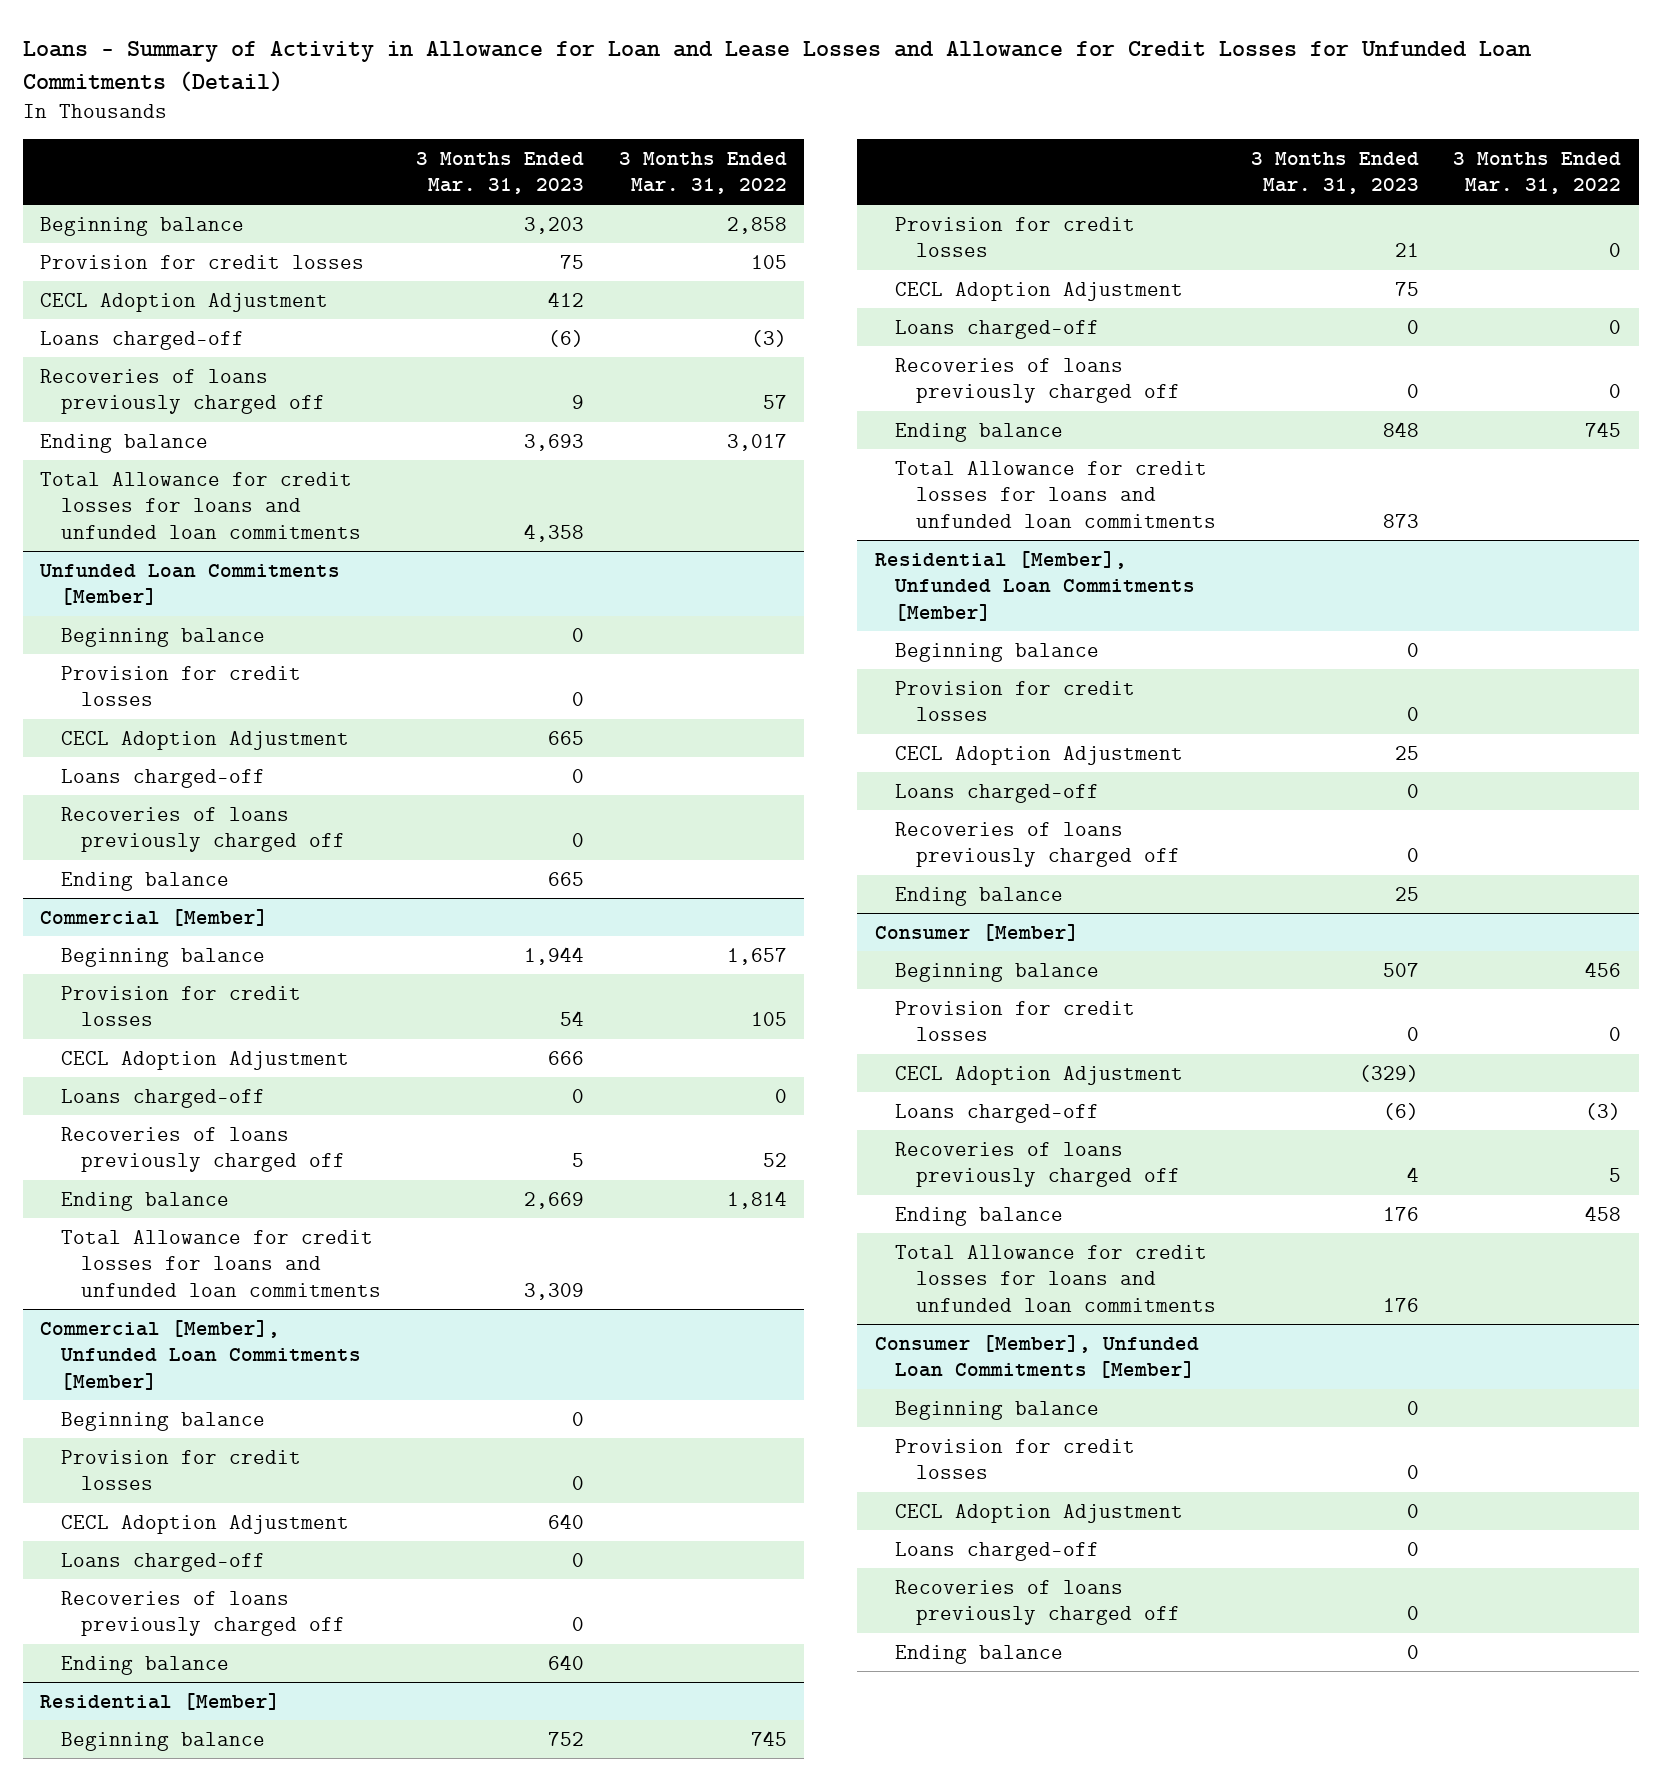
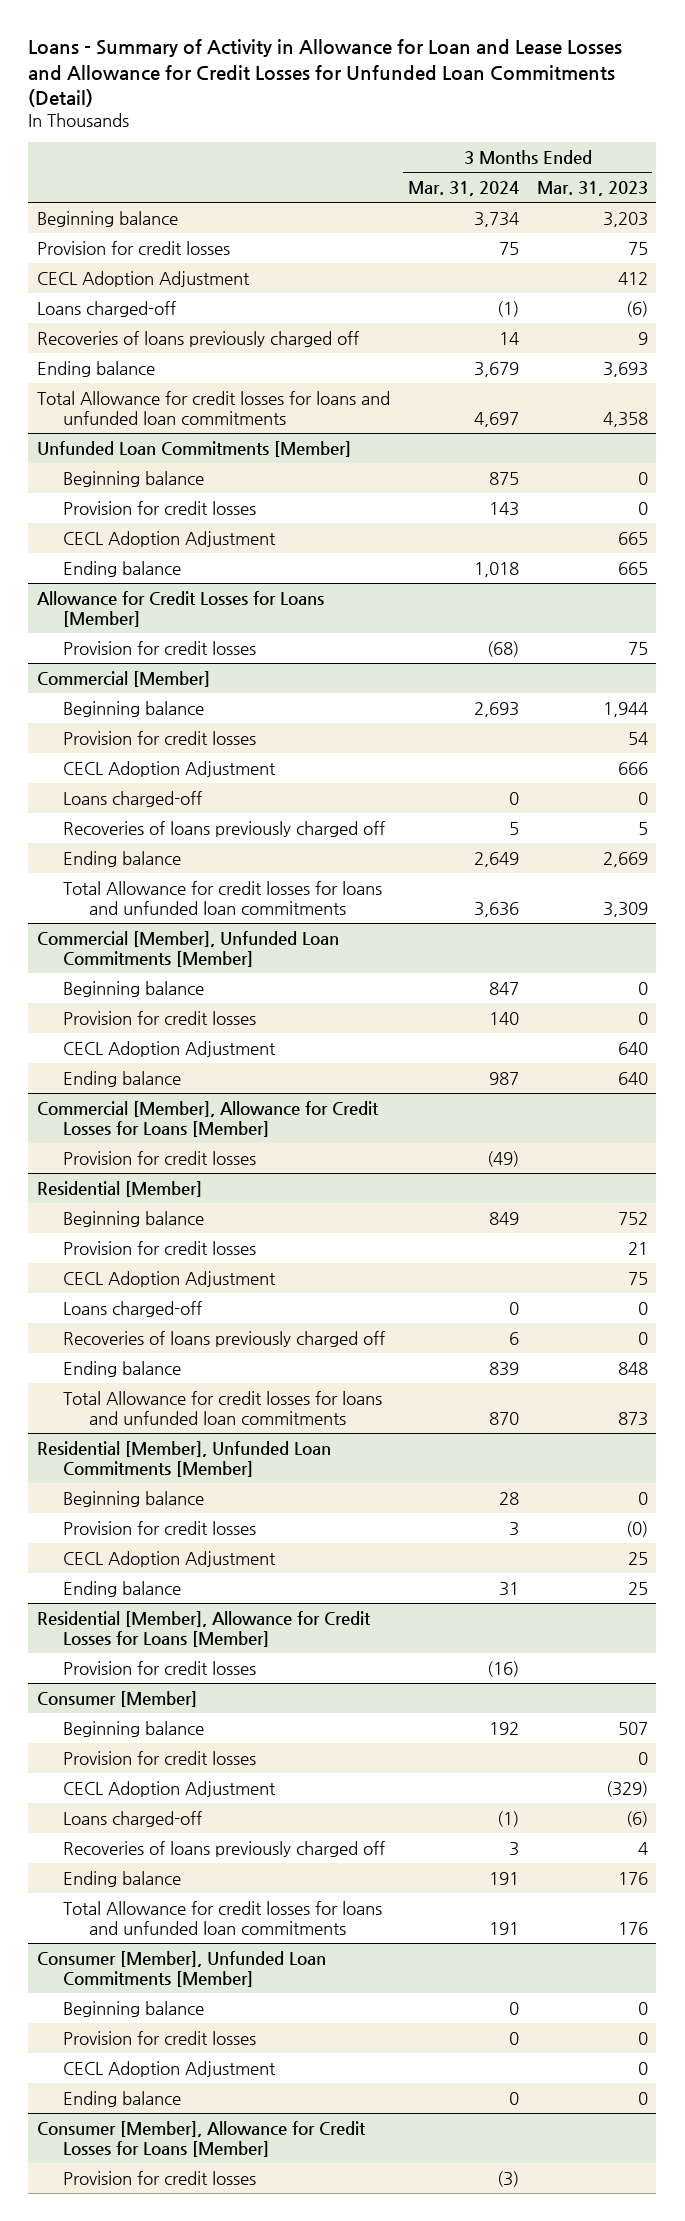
- | 3 Months Ended Mar. 31, 2023 | 3 Months Ended Mar. 31, 2022
+ | 3 Months Ended Mar. 31, 2024 | 3 Months Ended Mar. 31, 2023
@ Unfunded Loan Commitments [Member]
- Loans charged-off | 0 |
- Recoveries of loans previously charged off | 0 |
+ Allowance for Credit Losses for Loans [Member]
+ Provision for credit losses | (68) | 75
@ Commercial [Member], Unfunded Loan Commitments [Member]
- Loans charged-off | 0 |
- Recoveries of loans previously charged off | 0 |
+ Commercial [Member], Allowance for Credit Losses for Loans [Member]
+ Provision for credit losses | (49) |
@ Residential [Member], Unfunded Loan Commitments [Member]
- Provision for credit losses | 0 |
+ Provision for credit losses | 3 | (0)
- Loans charged-off | 0 |
- Recoveries of loans previously charged off | 0 |
+ Residential [Member], Allowance for Credit Losses for Loans [Member]
+ Provision for credit losses | (16) |
@ Consumer [Member], Unfunded Loan Commitments [Member]
- Loans charged-off | 0 |
- Recoveries of loans previously charged off | 0 |
+ Consumer [Member], Allowance for Credit Losses for Loans [Member]
+ Provision for credit losses | (3) |

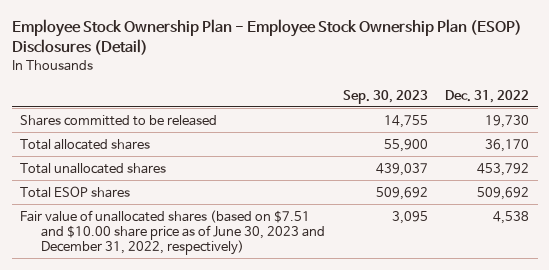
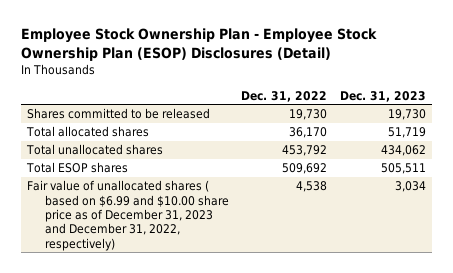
- | Sep. 30, 2023 | Dec. 31, 2022
+ | Dec. 31, 2022 | Dec. 31, 2023
- Fair value of unallocated shares (based on $7.51 and $10.00 share price as of June 30, 2023 and December 31, 2022, respectively) | 3,095 | 4,538
+ Fair value of unallocated shares ( based on $6.99 and $10.00 share price as of December 31, 2023 and December 31, 2022, respectively) | 4,538 | 3,034

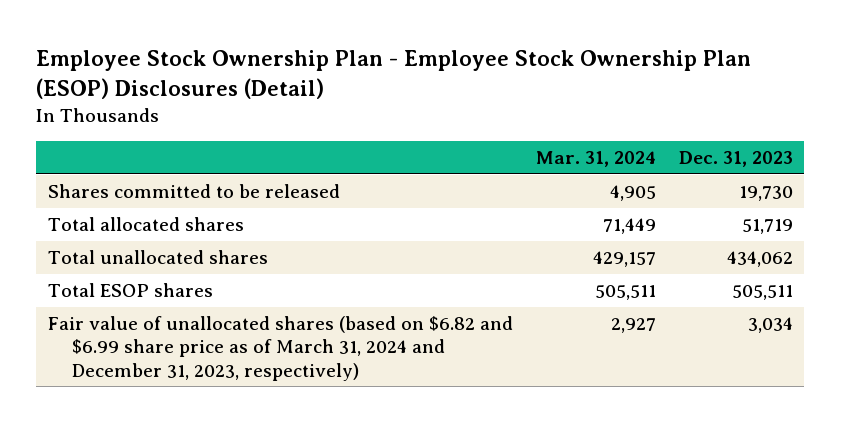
- | Dec. 31, 2022 | Dec. 31, 2023
+ | Mar. 31, 2024 | Dec. 31, 2023
- Fair value of unallocated shares ( based on $6.99 and $10.00 share price as of December 31, 2023 and December 31, 2022, respectively) | 4,538 | 3,034
+ Fair value of unallocated shares (based on $6.82 and $6.99 share price as of March 31, 2024 and December 31, 2023, respectively) | 2,927 | 3,034

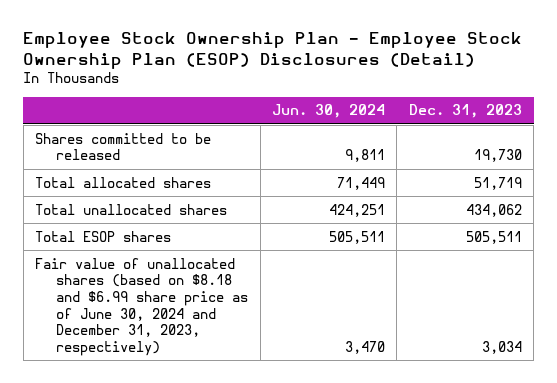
- | Mar. 31, 2024 | Dec. 31, 2023
+ | Jun. 30, 2024 | Dec. 31, 2023
- Fair value of unallocated shares (based on $6.82 and $6.99 share price as of March 31, 2024 and December 31, 2023, respectively) | 2,927 | 3,034
+ Fair value of unallocated shares (based on $8.18 and $6.99 share price as of June 30, 2024 and December 31, 2023, respectively) | 3,470 | 3,034

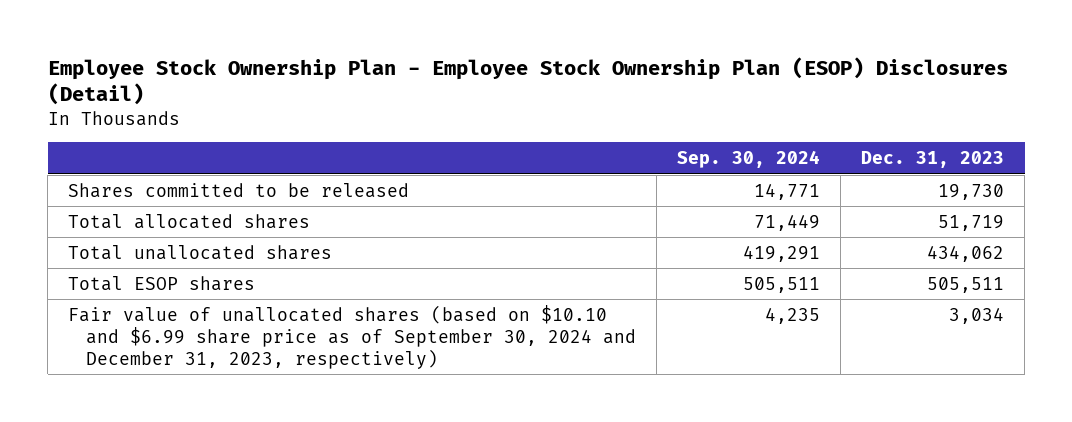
- | Jun. 30, 2024 | Dec. 31, 2023
+ | Sep. 30, 2024 | Dec. 31, 2023
- Fair value of unallocated shares (based on $8.18 and $6.99 share price as of June 30, 2024 and December 31, 2023, respectively) | 3,470 | 3,034
+ Fair value of unallocated shares (based on $10.10 and $6.99 share price as of September 30, 2024 and December 31, 2023, respectively) | 4,235 | 3,034

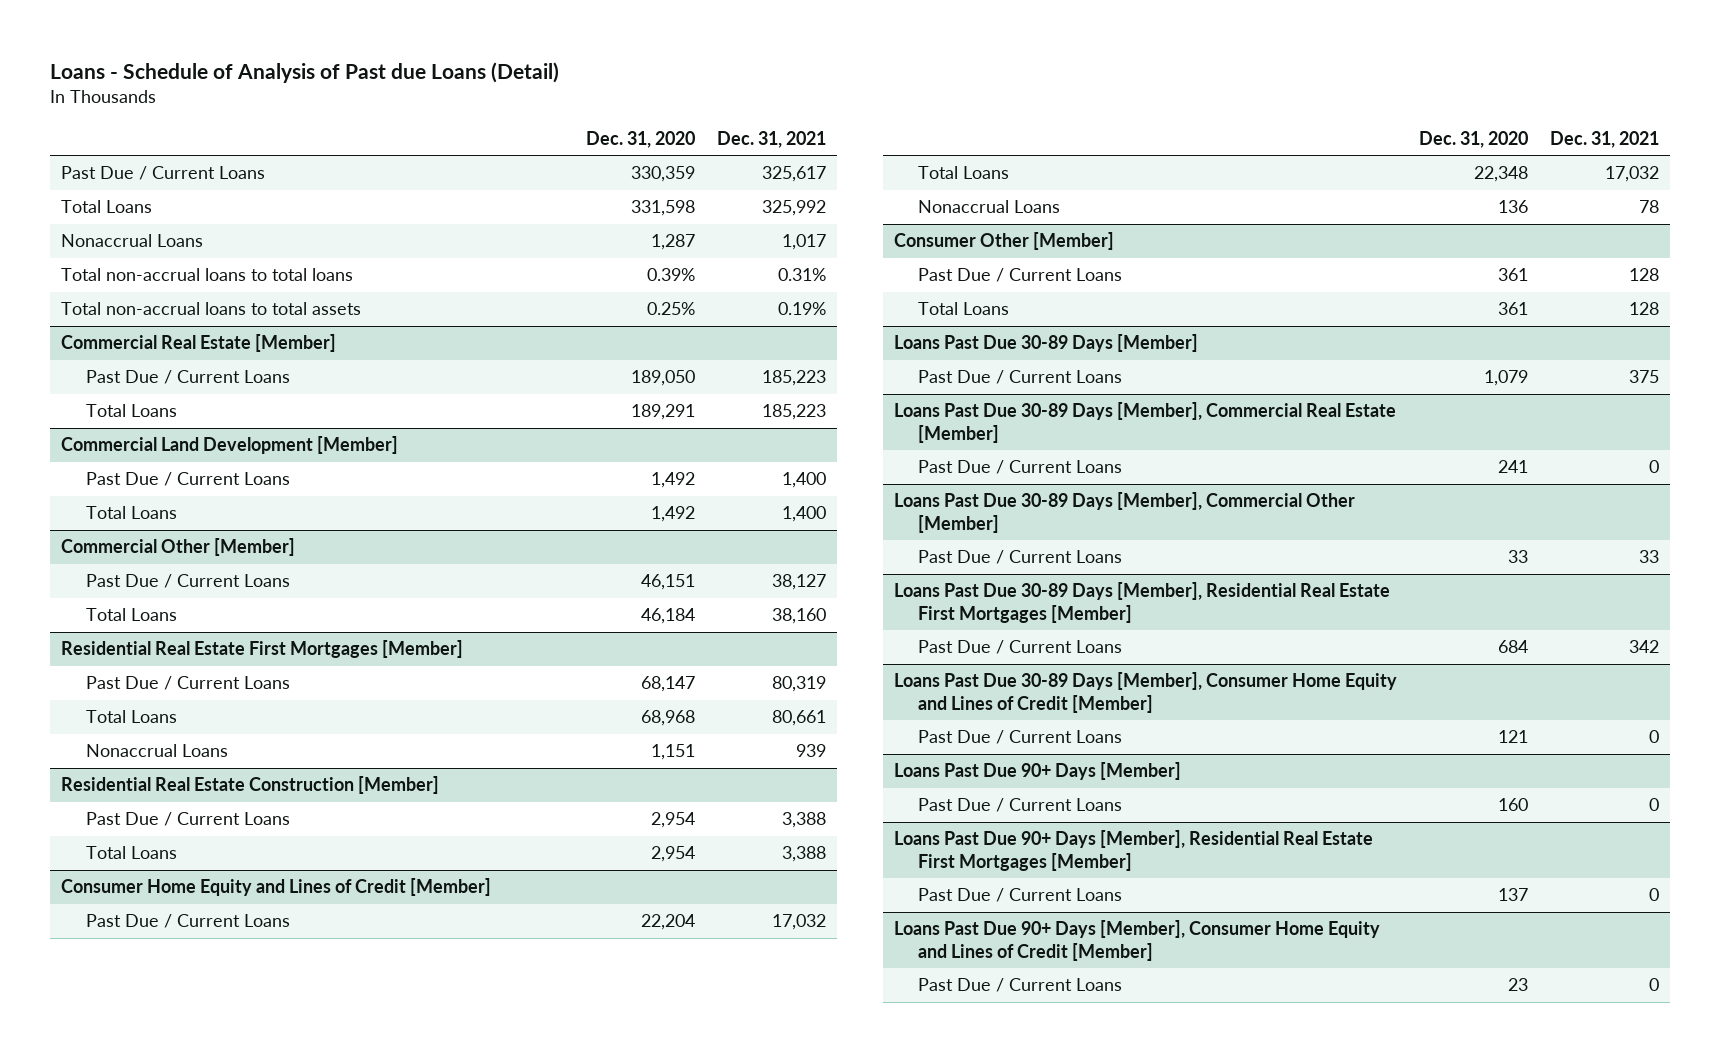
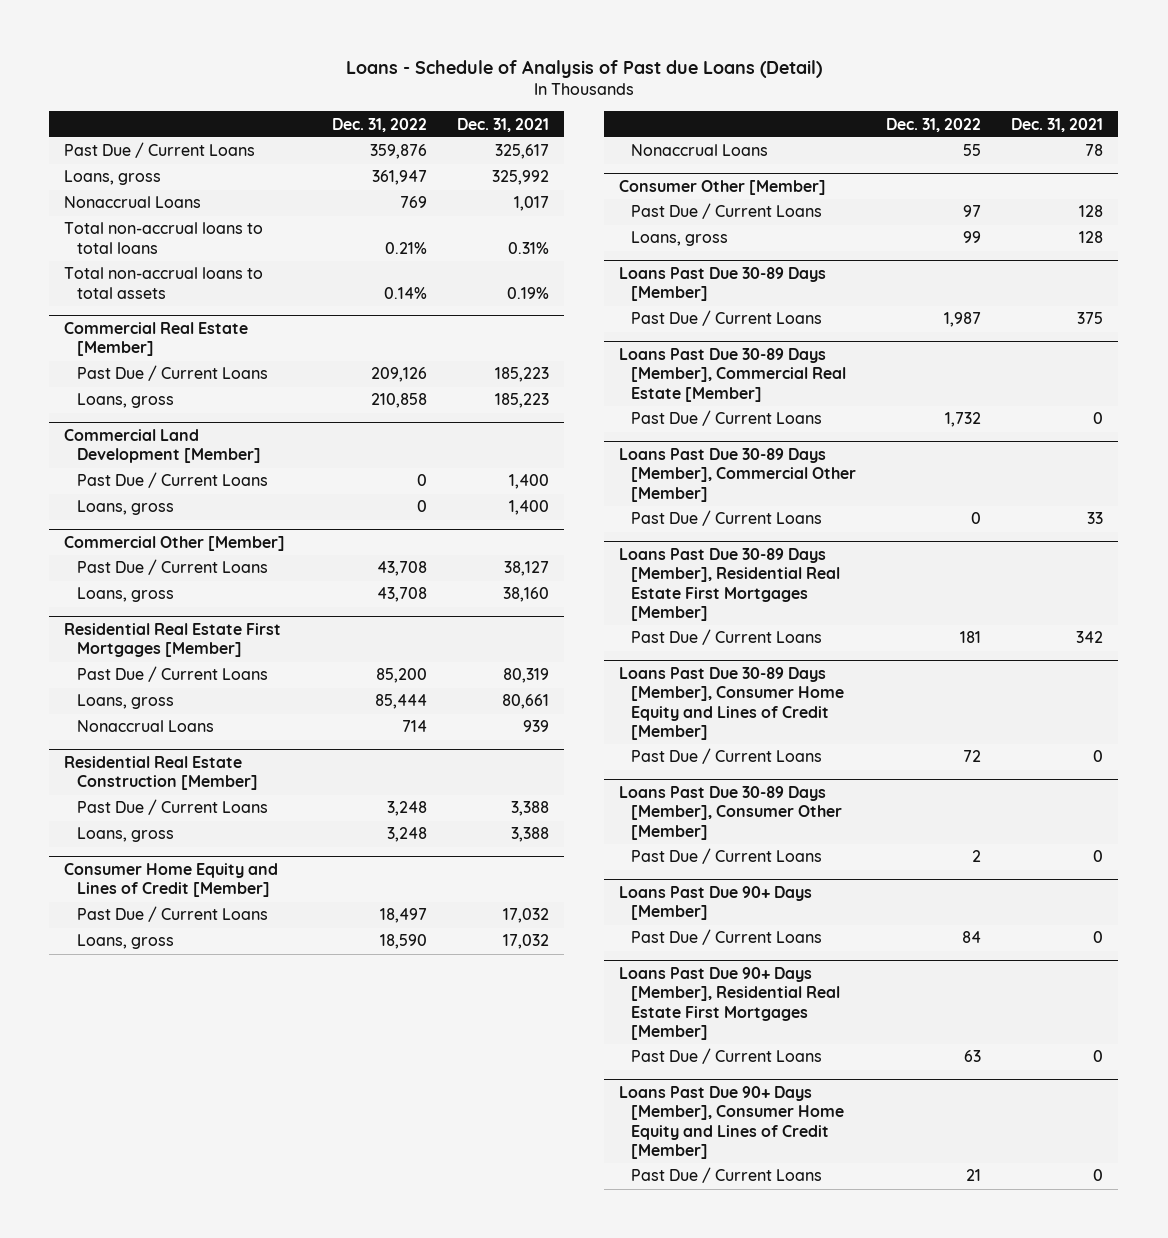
- | Dec. 31, 2020 | Dec. 31, 2021
+ | Dec. 31, 2022 | Dec. 31, 2021
- Total Loans | 331,598 | 325,992
+ Loans, gross | 361,947 | 325,992
@ Commercial Real Estate [Member]
- Total Loans | 189,291 | 185,223
+ Loans, gross | 210,858 | 185,223
@ Commercial Land Development [Member]
- Total Loans | 1,492 | 1,400
+ Loans, gross | 0 | 1,400
@ Commercial Other [Member]
- Total Loans | 46,184 | 38,160
+ Loans, gross | 43,708 | 38,160
@ Residential Real Estate First Mortgages [Member]
- Total Loans | 68,968 | 80,661
+ Loans, gross | 85,444 | 80,661
@ Residential Real Estate Construction [Member]
- Total Loans | 2,954 | 3,388
+ Loans, gross | 3,248 | 3,388
@ Consumer Home Equity and Lines of Credit [Member]
- Total Loans | 22,348 | 17,032
+ Loans, gross | 18,590 | 17,032
@ Consumer Other [Member]
- Total Loans | 361 | 128
+ Loans, gross | 99 | 128
+ Loans Past Due 30-89 Days [Member], Consumer Other [Member]
+ Past Due / Current Loans | 2 | 0

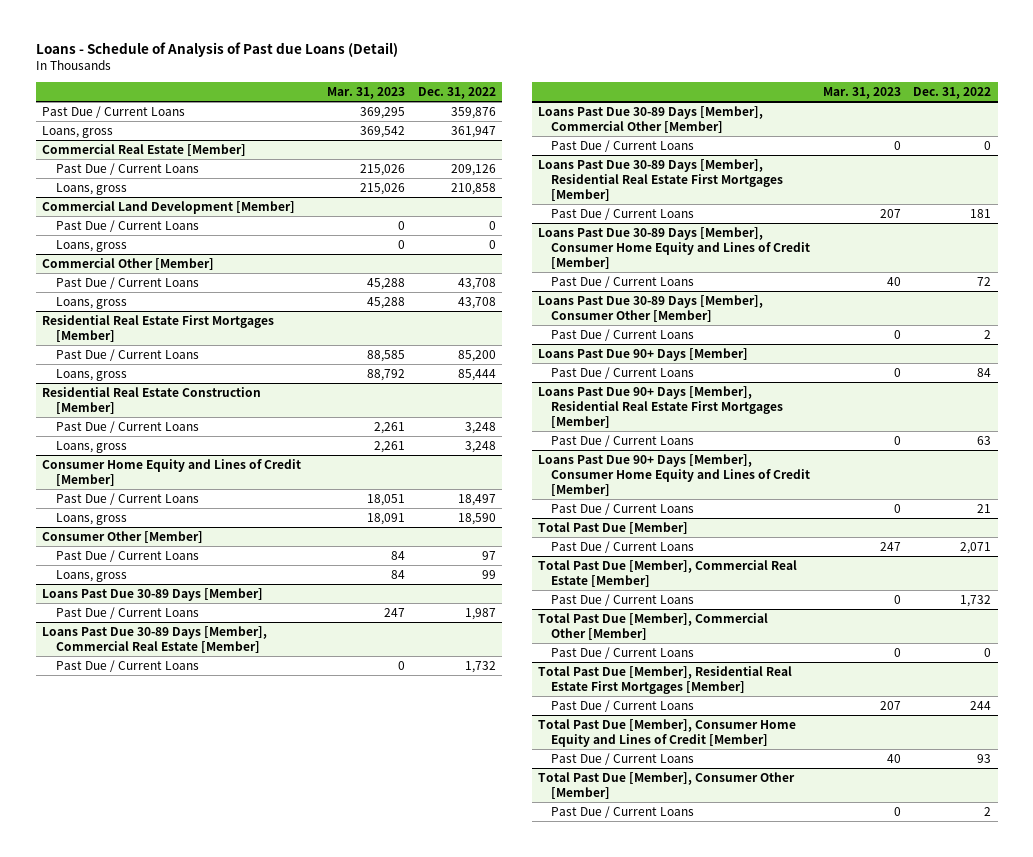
- | Dec. 31, 2022 | Dec. 31, 2021
+ | Mar. 31, 2023 | Dec. 31, 2022
- Nonaccrual Loans | 769 | 1,017
- Total non-accrual loans to total loans | 0.21% | 0.31%
- Total non-accrual loans to total assets | 0.14% | 0.19%
@ Residential Real Estate First Mortgages [Member]
- Nonaccrual Loans | 714 | 939
@ Consumer Home Equity and Lines of Credit [Member]
- Nonaccrual Loans | 55 | 78
+ Total Past Due [Member]
+ Past Due / Current Loans | 247 | 2,071
+ Total Past Due [Member], Commercial Real Estate [Member]
+ Past Due / Current Loans | 0 | 1,732
+ Total Past Due [Member], Commercial Other [Member]
+ Past Due / Current Loans | 0 | 0
+ Total Past Due [Member], Residential Real Estate First Mortgages [Member]
+ Past Due / Current Loans | 207 | 244
+ Total Past Due [Member], Consumer Home Equity and Lines of Credit [Member]
+ Past Due / Current Loans | 40 | 93
+ Total Past Due [Member], Consumer Other [Member]
+ Past Due / Current Loans | 0 | 2

